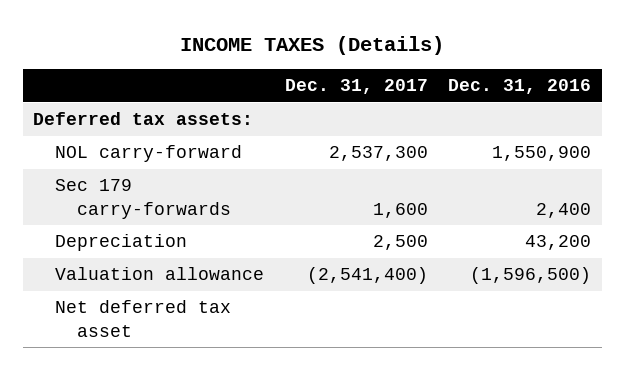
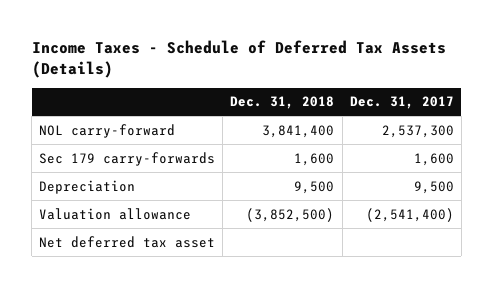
- INCOME TAXES (Details)
+ Income Taxes - Schedule of Deferred Tax Assets (Details)
- | Dec. 31, 2017 | Dec. 31, 2016
+ | Dec. 31, 2018 | Dec. 31, 2017
- Deferred tax assets:
- Depreciation | 2,500 | 43,200
+ Depreciation | 9,500 | 9,500

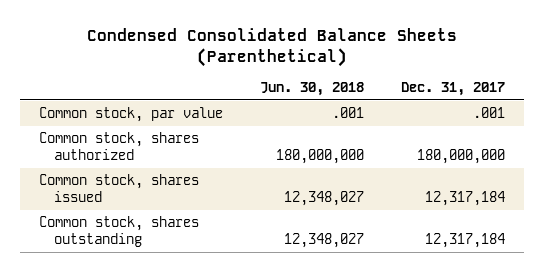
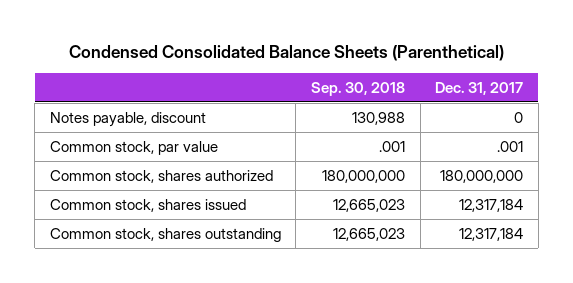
- | Jun. 30, 2018 | Dec. 31, 2017
+ | Sep. 30, 2018 | Dec. 31, 2017
+ Notes payable, discount | 130,988 | 0

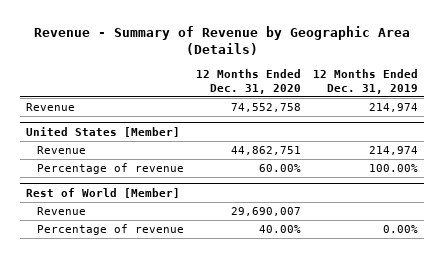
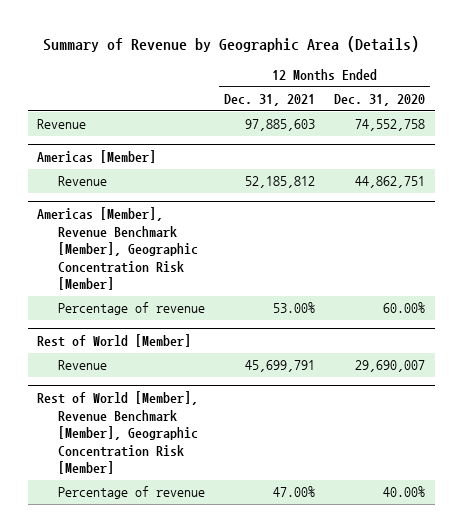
- Revenue - Summary of Revenue by Geographic Area (Details)
+ Summary of Revenue by Geographic Area (Details)
- | 12 Months Ended Dec. 31, 2020 | 12 Months Ended Dec. 31, 2019
+ | 12 Months Ended Dec. 31, 2021 | 12 Months Ended Dec. 31, 2020
- United States [Member]
+ Americas [Member]
+ Americas [Member], Revenue Benchmark [Member], Geographic Concentration Risk [Member]
+ Rest of World [Member], Revenue Benchmark [Member], Geographic Concentration Risk [Member]

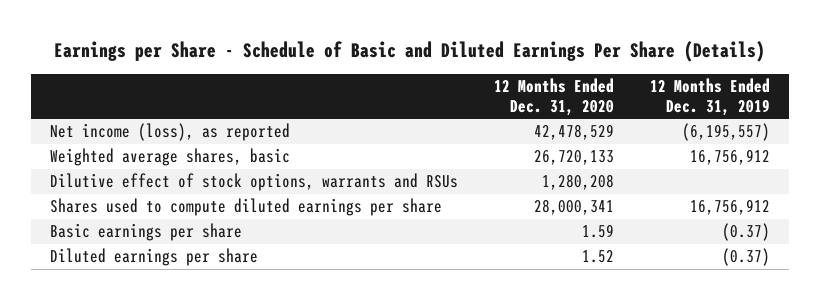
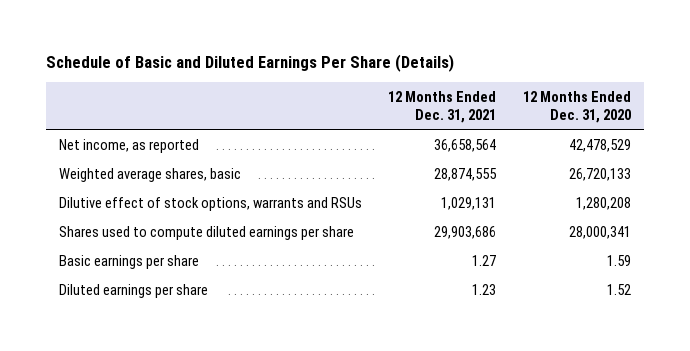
- Earnings per Share - Schedule of Basic and Diluted Earnings Per Share (Details)
+ Schedule of Basic and Diluted Earnings Per Share (Details)
- | 12 Months Ended Dec. 31, 2020 | 12 Months Ended Dec. 31, 2019
+ | 12 Months Ended Dec. 31, 2021 | 12 Months Ended Dec. 31, 2020
- Net income (loss), as reported | 42,478,529 | (6,195,557)
+ Net income, as reported | 36,658,564 | 42,478,529

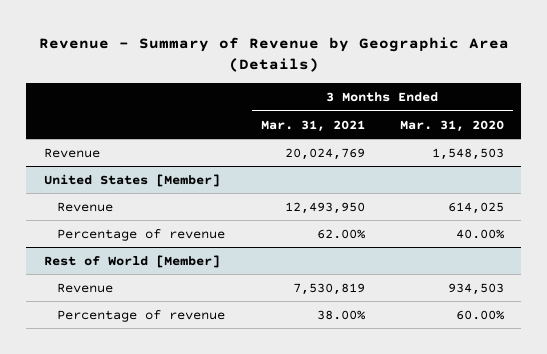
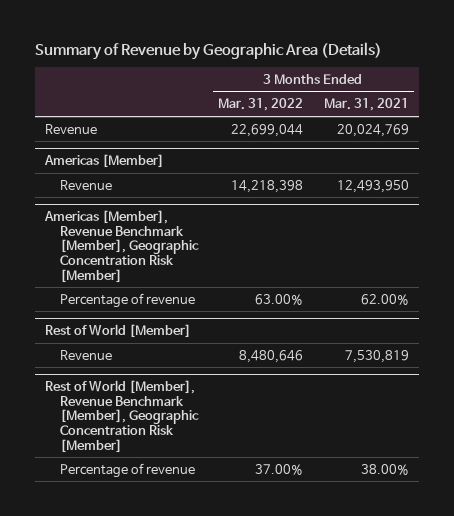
- Revenue - Summary of Revenue by Geographic Area (Details)
+ Summary of Revenue by Geographic Area (Details)
- | 3 Months Ended Mar. 31, 2021 | 3 Months Ended Mar. 31, 2020
+ | 3 Months Ended Mar. 31, 2022 | 3 Months Ended Mar. 31, 2021
- United States [Member]
+ Americas [Member]
+ Americas [Member], Revenue Benchmark [Member], Geographic Concentration Risk [Member]
+ Rest of World [Member], Revenue Benchmark [Member], Geographic Concentration Risk [Member]

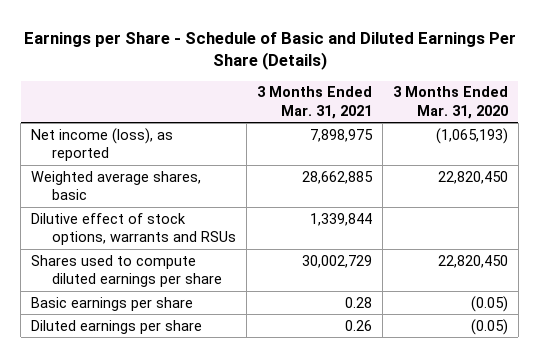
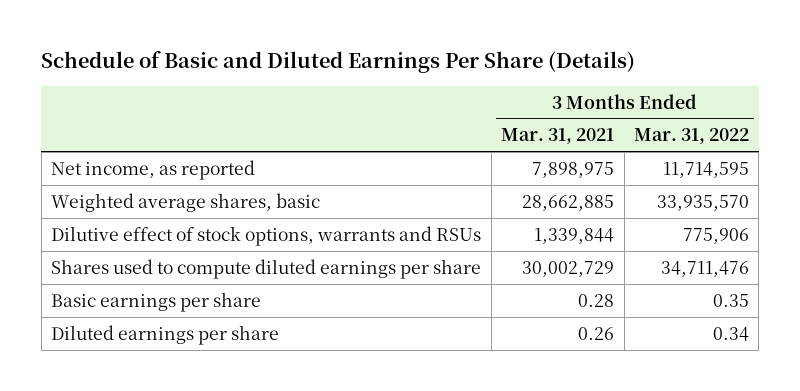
- Earnings per Share - Schedule of Basic and Diluted Earnings Per Share (Details)
+ Schedule of Basic and Diluted Earnings Per Share (Details)
- | 3 Months Ended Mar. 31, 2021 | 3 Months Ended Mar. 31, 2020
+ | 3 Months Ended Mar. 31, 2021 | 3 Months Ended Mar. 31, 2022
- Net income (loss), as reported | 7,898,975 | (1,065,193)
+ Net income, as reported | 7,898,975 | 11,714,595

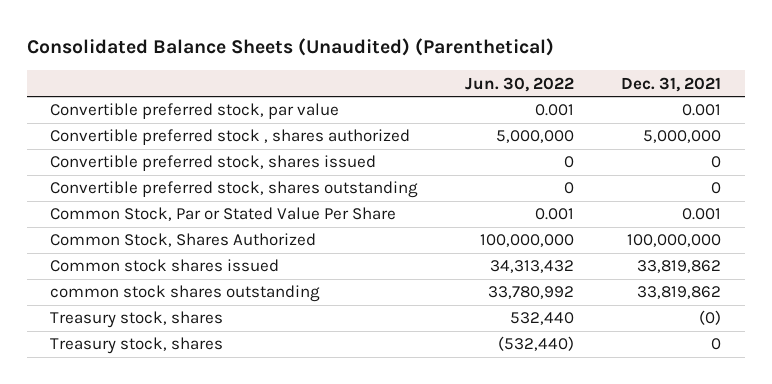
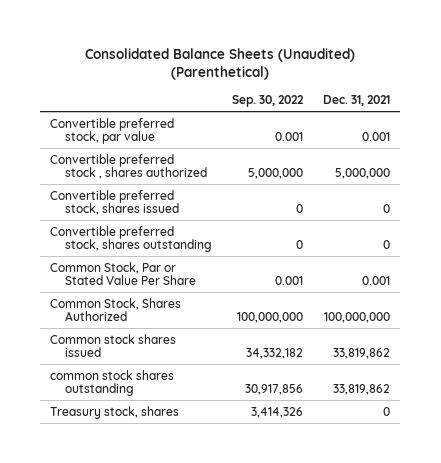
- | Jun. 30, 2022 | Dec. 31, 2021
+ | Sep. 30, 2022 | Dec. 31, 2021
- Treasury stock, shares | 532,440 | (0)

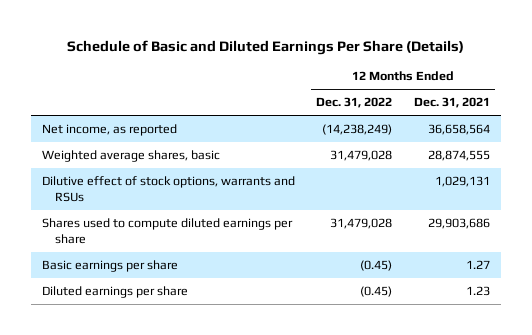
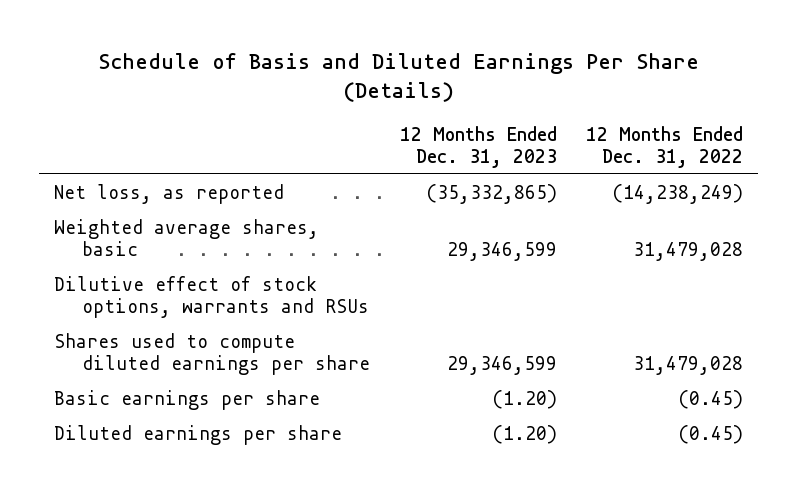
- Schedule of Basic and Diluted Earnings Per Share (Details)
+ Schedule of Basis and Diluted Earnings Per Share (Details)
- | 12 Months Ended Dec. 31, 2022 | 12 Months Ended Dec. 31, 2021
+ | 12 Months Ended Dec. 31, 2023 | 12 Months Ended Dec. 31, 2022
- Net income, as reported | (14,238,249) | 36,658,564
+ Net loss, as reported | (35,332,865) | (14,238,249)

